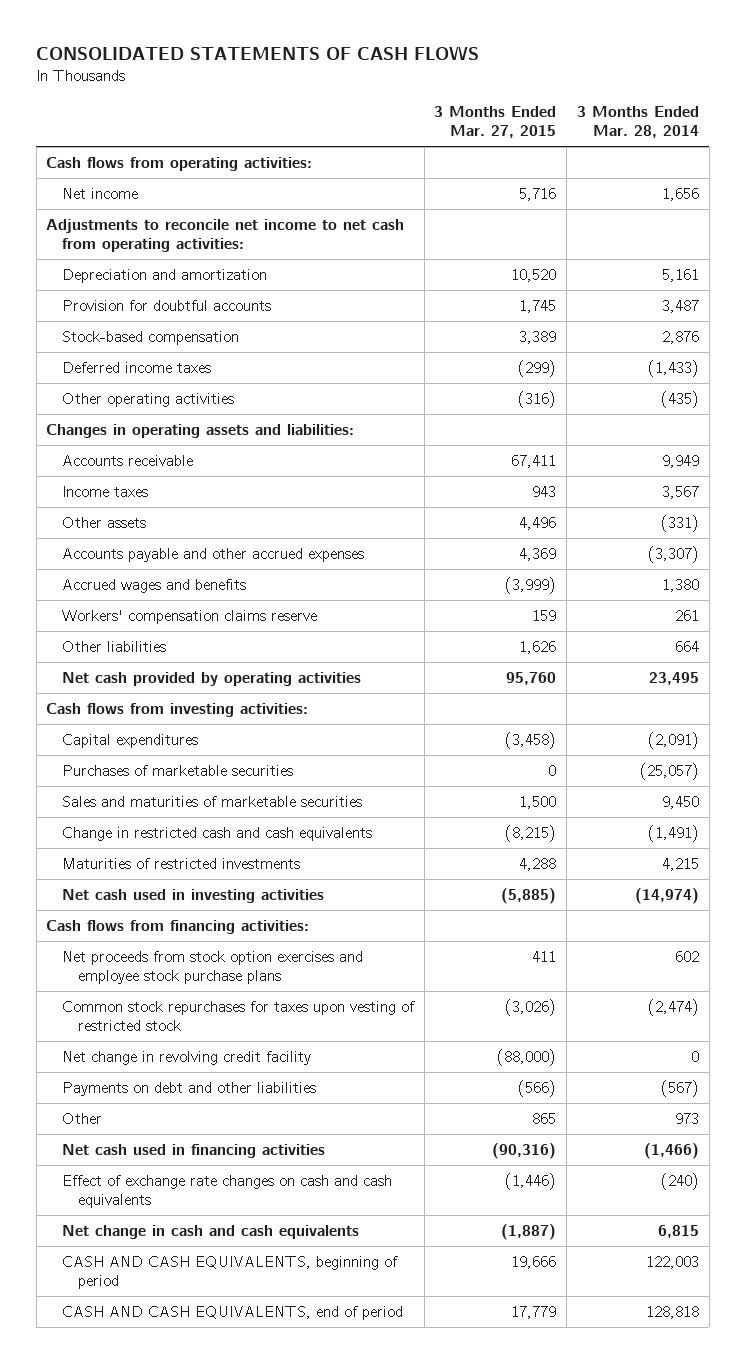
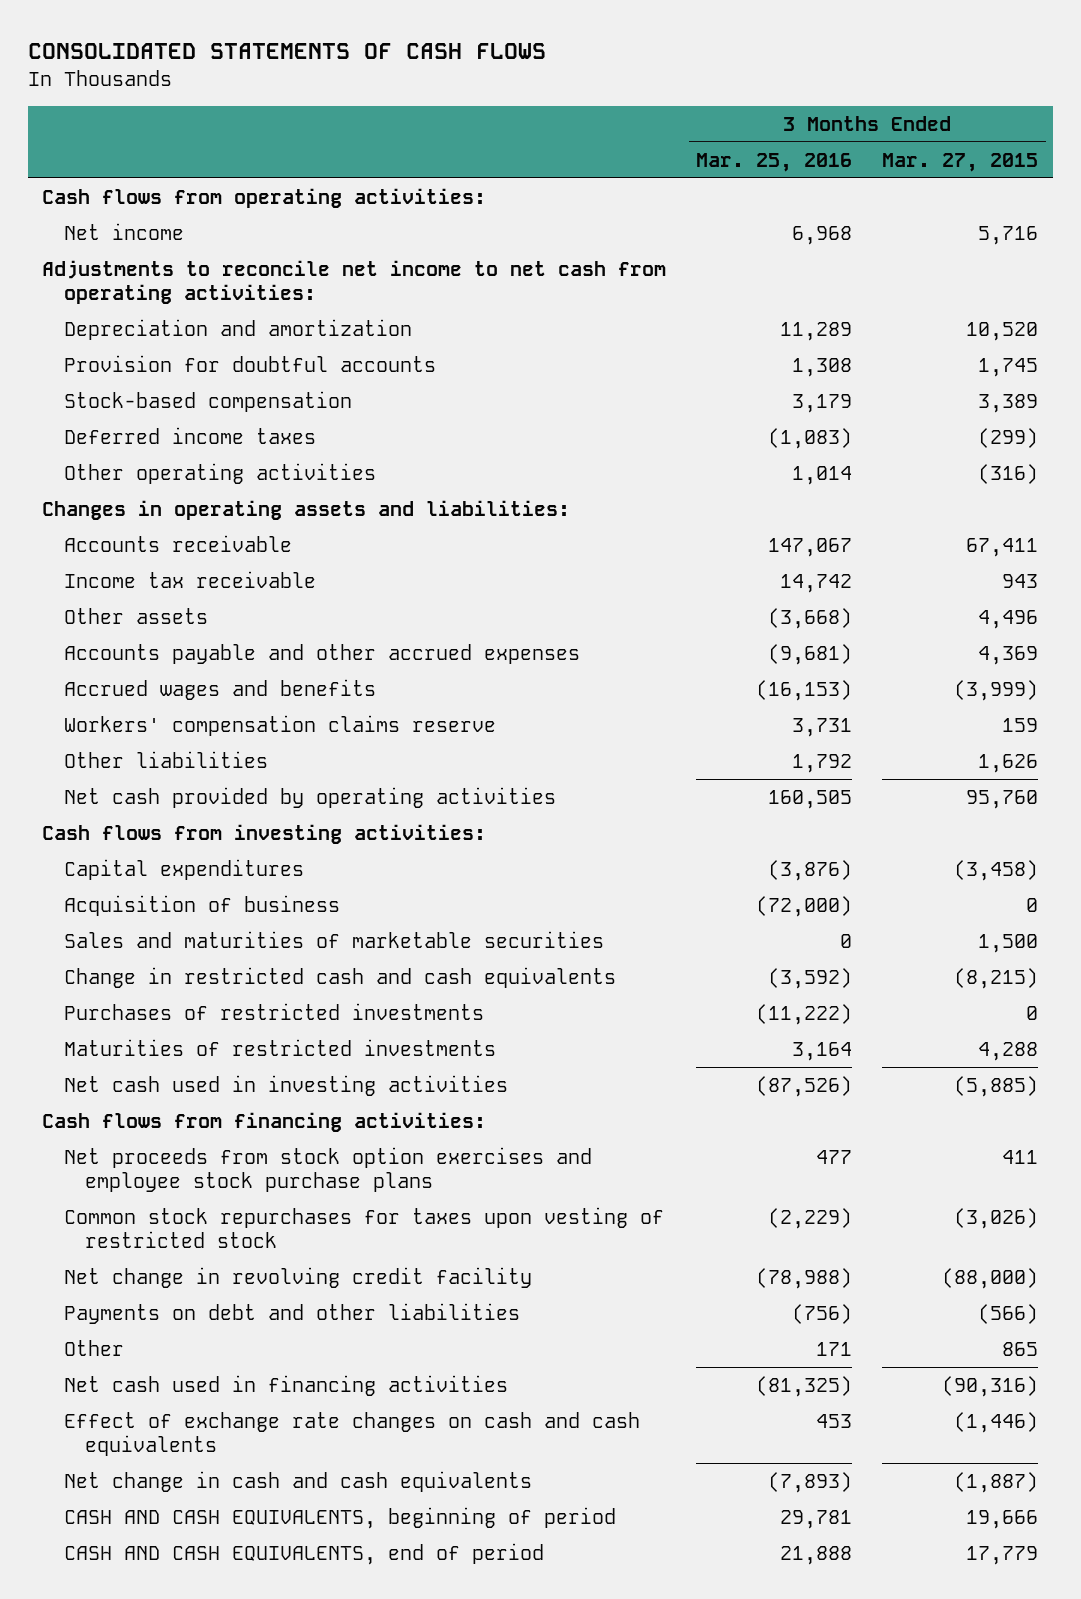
- | 3 Months Ended Mar. 27, 2015 | 3 Months Ended Mar. 28, 2014
+ | 3 Months Ended Mar. 25, 2016 | 3 Months Ended Mar. 27, 2015
- Income taxes | 943 | 3,567
+ Income tax receivable | 14,742 | 943
- Purchases of marketable securities | 0 | (25,057)
+ Acquisition of business | (72,000) | 0
+ Purchases of restricted investments | (11,222) | 0

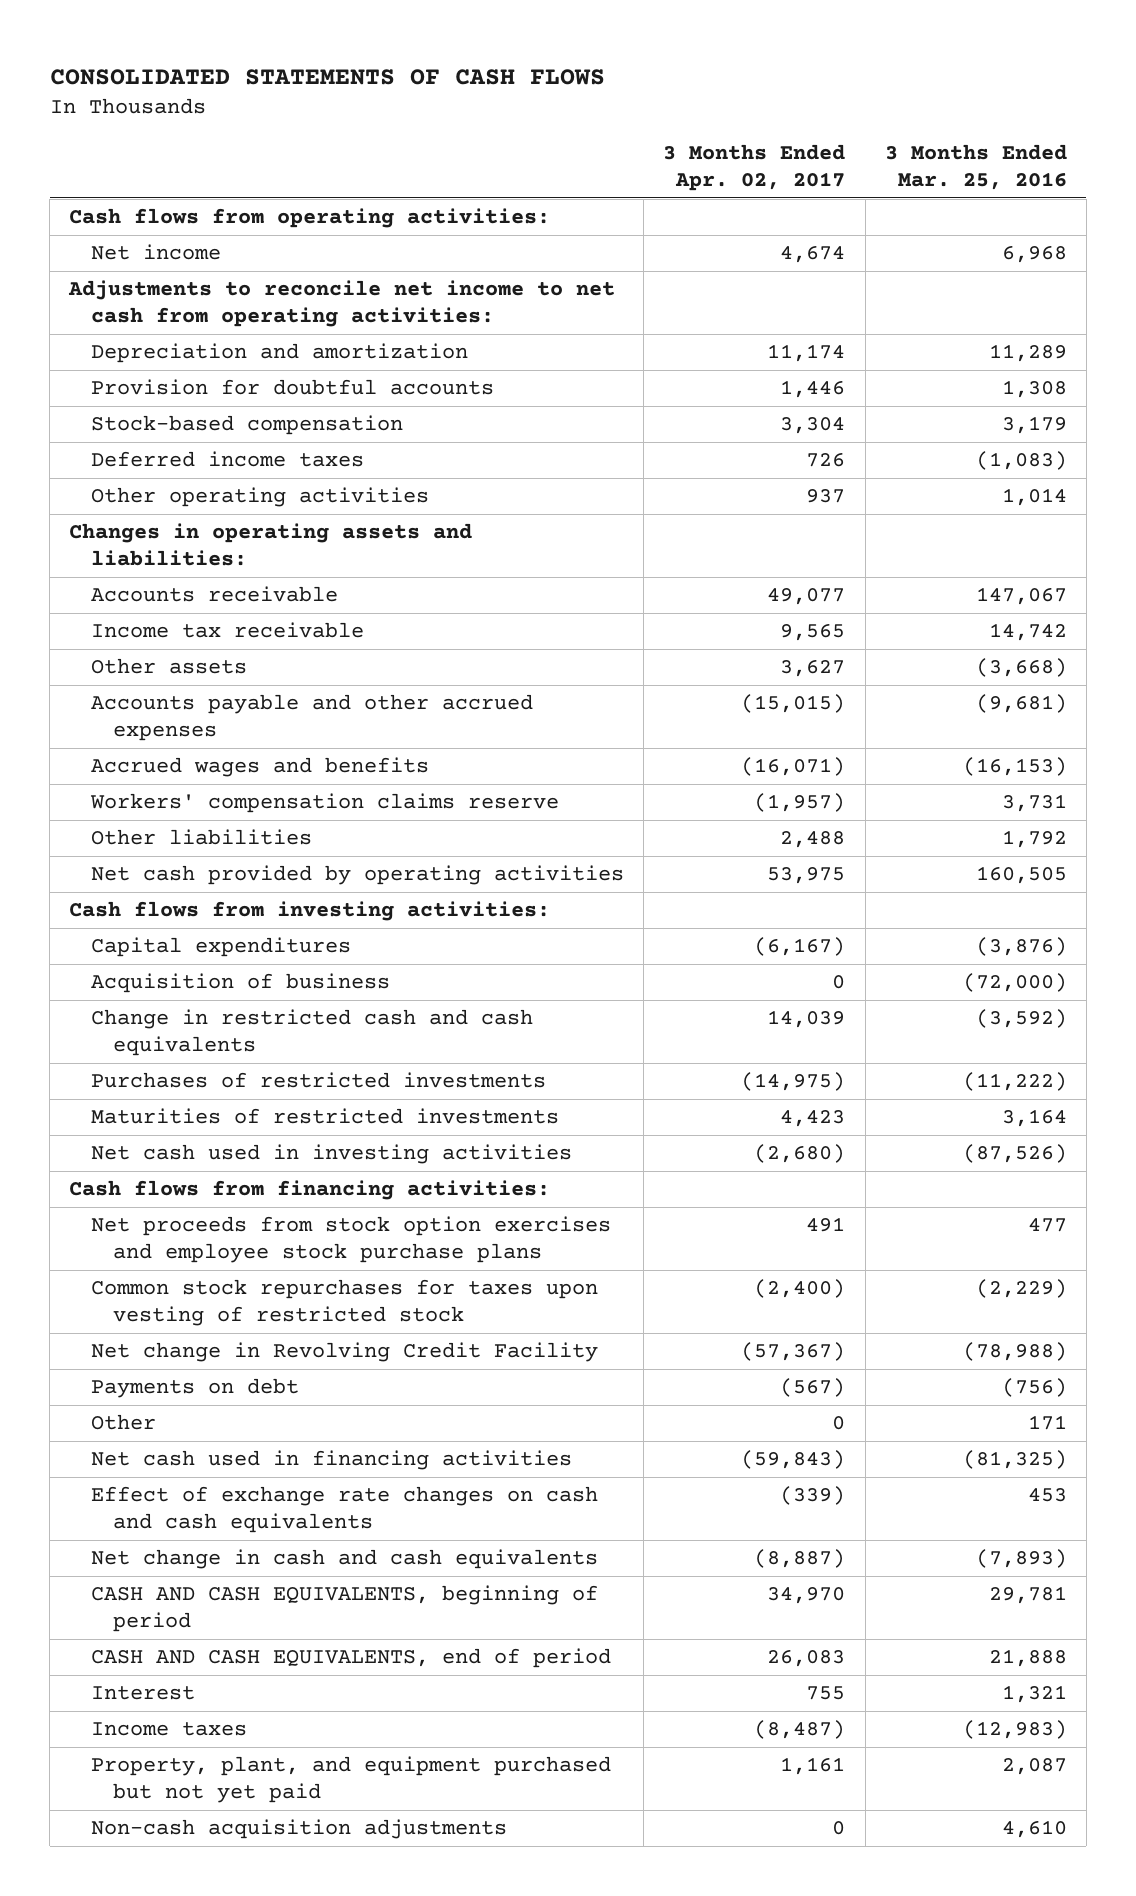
- | 3 Months Ended Mar. 25, 2016 | 3 Months Ended Mar. 27, 2015
+ | 3 Months Ended Apr. 02, 2017 | 3 Months Ended Mar. 25, 2016
- Sales and maturities of marketable securities | 0 | 1,500
- Net change in revolving credit facility | (78,988) | (88,000)
- Payments on debt and other liabilities | (756) | (566)
+ Net change in Revolving Credit Facility | (57,367) | (78,988)
+ Payments on debt | (567) | (756)
+ Interest | 755 | 1,321
+ Income taxes | (8,487) | (12,983)
+ Property, plant, and equipment purchased but not yet paid | 1,161 | 2,087
+ Non-cash acquisition adjustments | 0 | 4,610

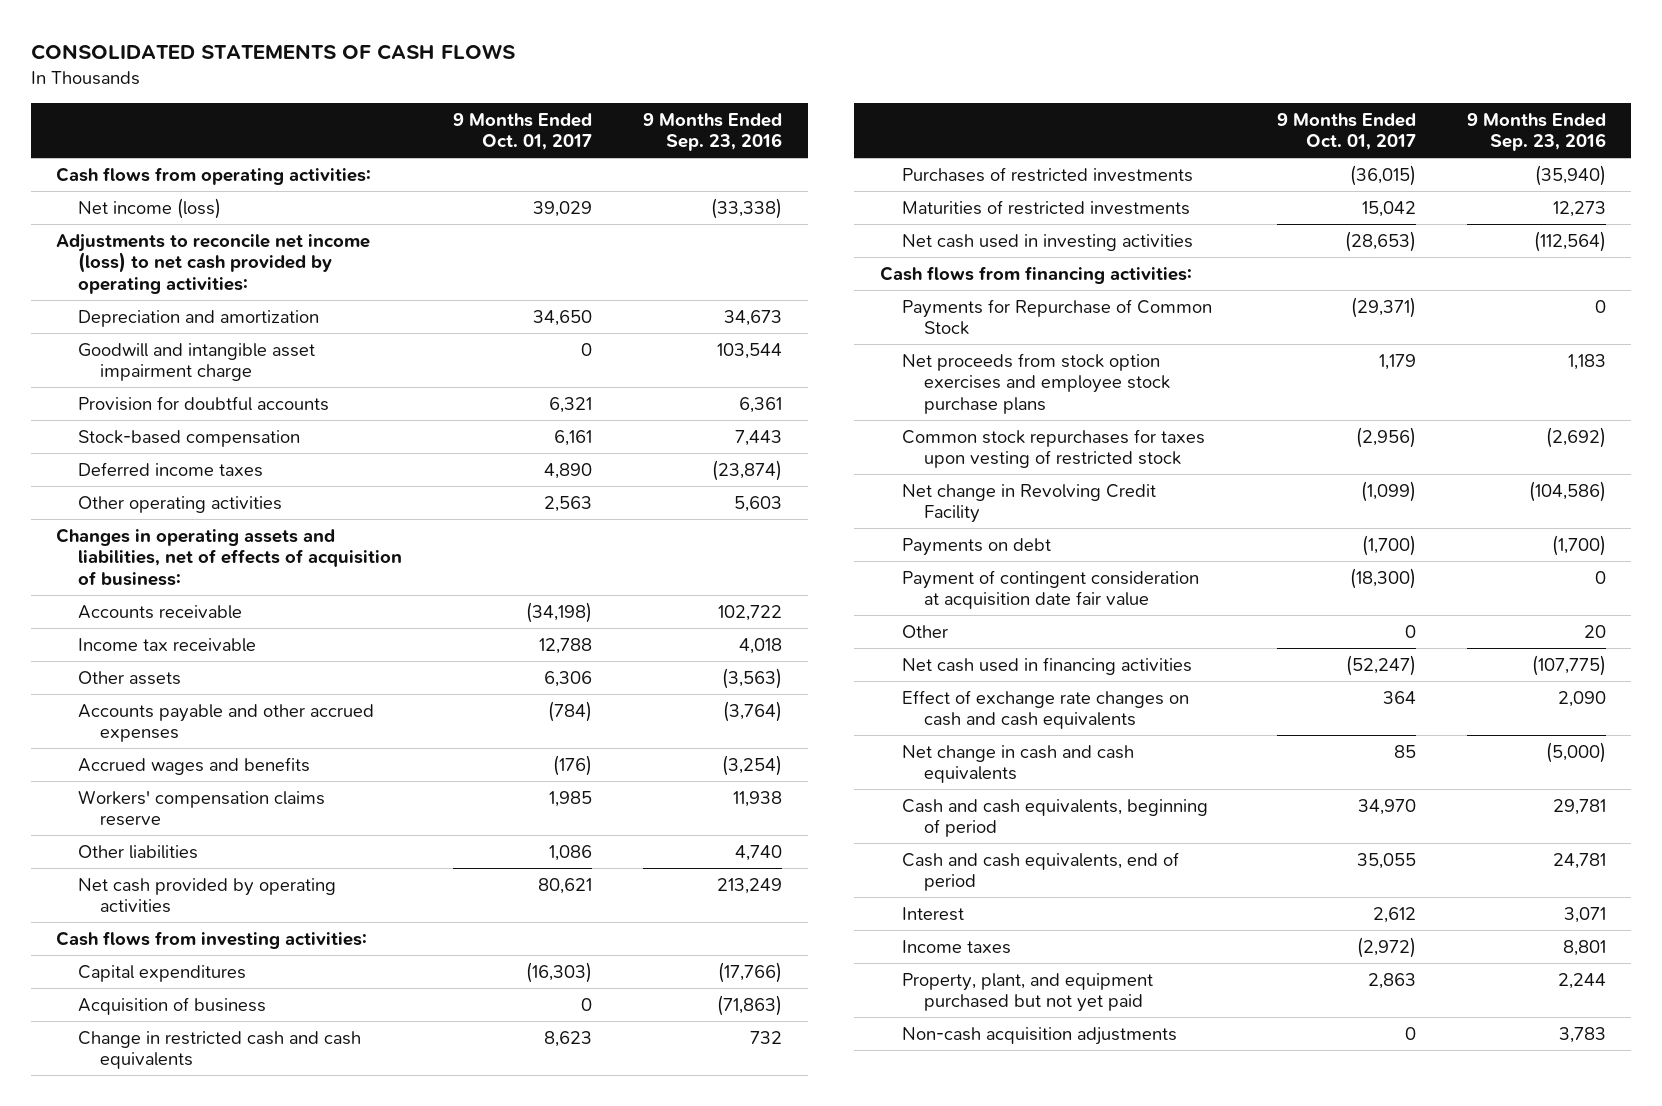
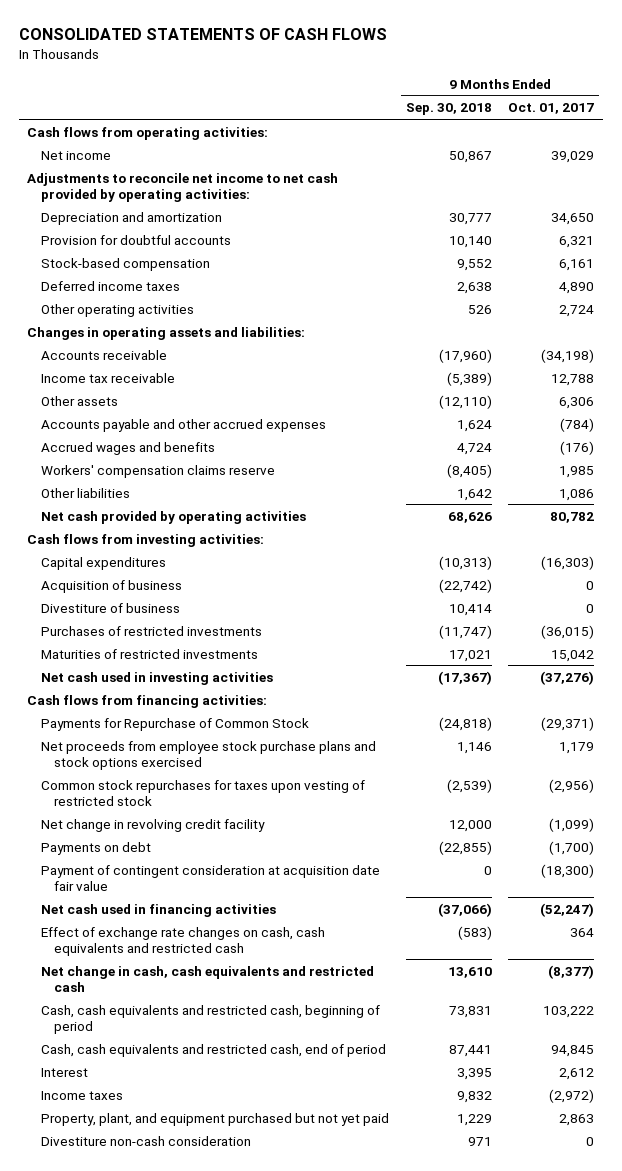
- | 9 Months Ended Oct. 01, 2017 | 9 Months Ended Sep. 23, 2016
+ | 9 Months Ended Sep. 30, 2018 | 9 Months Ended Oct. 01, 2017
- Net income (loss) | 39,029 | (33,338)
- Adjustments to reconcile net income (loss) to net cash provided by operating activities:
+ Net income | 50,867 | 39,029
+ Adjustments to reconcile net income to net cash provided by operating activities:
- Goodwill and intangible asset impairment charge | 0 | 103,544
- Other operating activities | 2,563 | 5,603
- Changes in operating assets and liabilities, net of effects of acquisition of business:
+ Other operating activities | 526 | 2,724
+ Changes in operating assets and liabilities:
- Net cash provided by operating activities | 80,621 | 213,249
+ Net cash provided by operating activities | 68,626 | 80,782
- Change in restricted cash and cash equivalents | 8,623 | 732
+ Divestiture of business | 10,414 | 0
- Net cash used in investing activities | (28,653) | (112,564)
+ Net cash used in investing activities | (17,367) | (37,276)
- Net proceeds from stock option exercises and employee stock purchase plans | 1,179 | 1,183
+ Net proceeds from employee stock purchase plans and stock options exercised | 1,146 | 1,179
- Net change in Revolving Credit Facility | (1,099) | (104,586)
+ Net change in revolving credit facility | 12,000 | (1,099)
- Other | 0 | 20
- Effect of exchange rate changes on cash and cash equivalents | 364 | 2,090
- Net change in cash and cash equivalents | 85 | (5,000)
- Cash and cash equivalents, beginning of period | 34,970 | 29,781
- Cash and cash equivalents, end of period | 35,055 | 24,781
+ Effect of exchange rate changes on cash, cash equivalents and restricted cash | (583) | 364
+ Net change in cash, cash equivalents and restricted cash | 13,610 | (8,377)
+ Cash, cash equivalents and restricted cash, beginning of period | 73,831 | 103,222
+ Cash, cash equivalents and restricted cash, end of period | 87,441 | 94,845
- Non-cash acquisition adjustments | 0 | 3,783
+ Divestiture non-cash consideration | 971 | 0

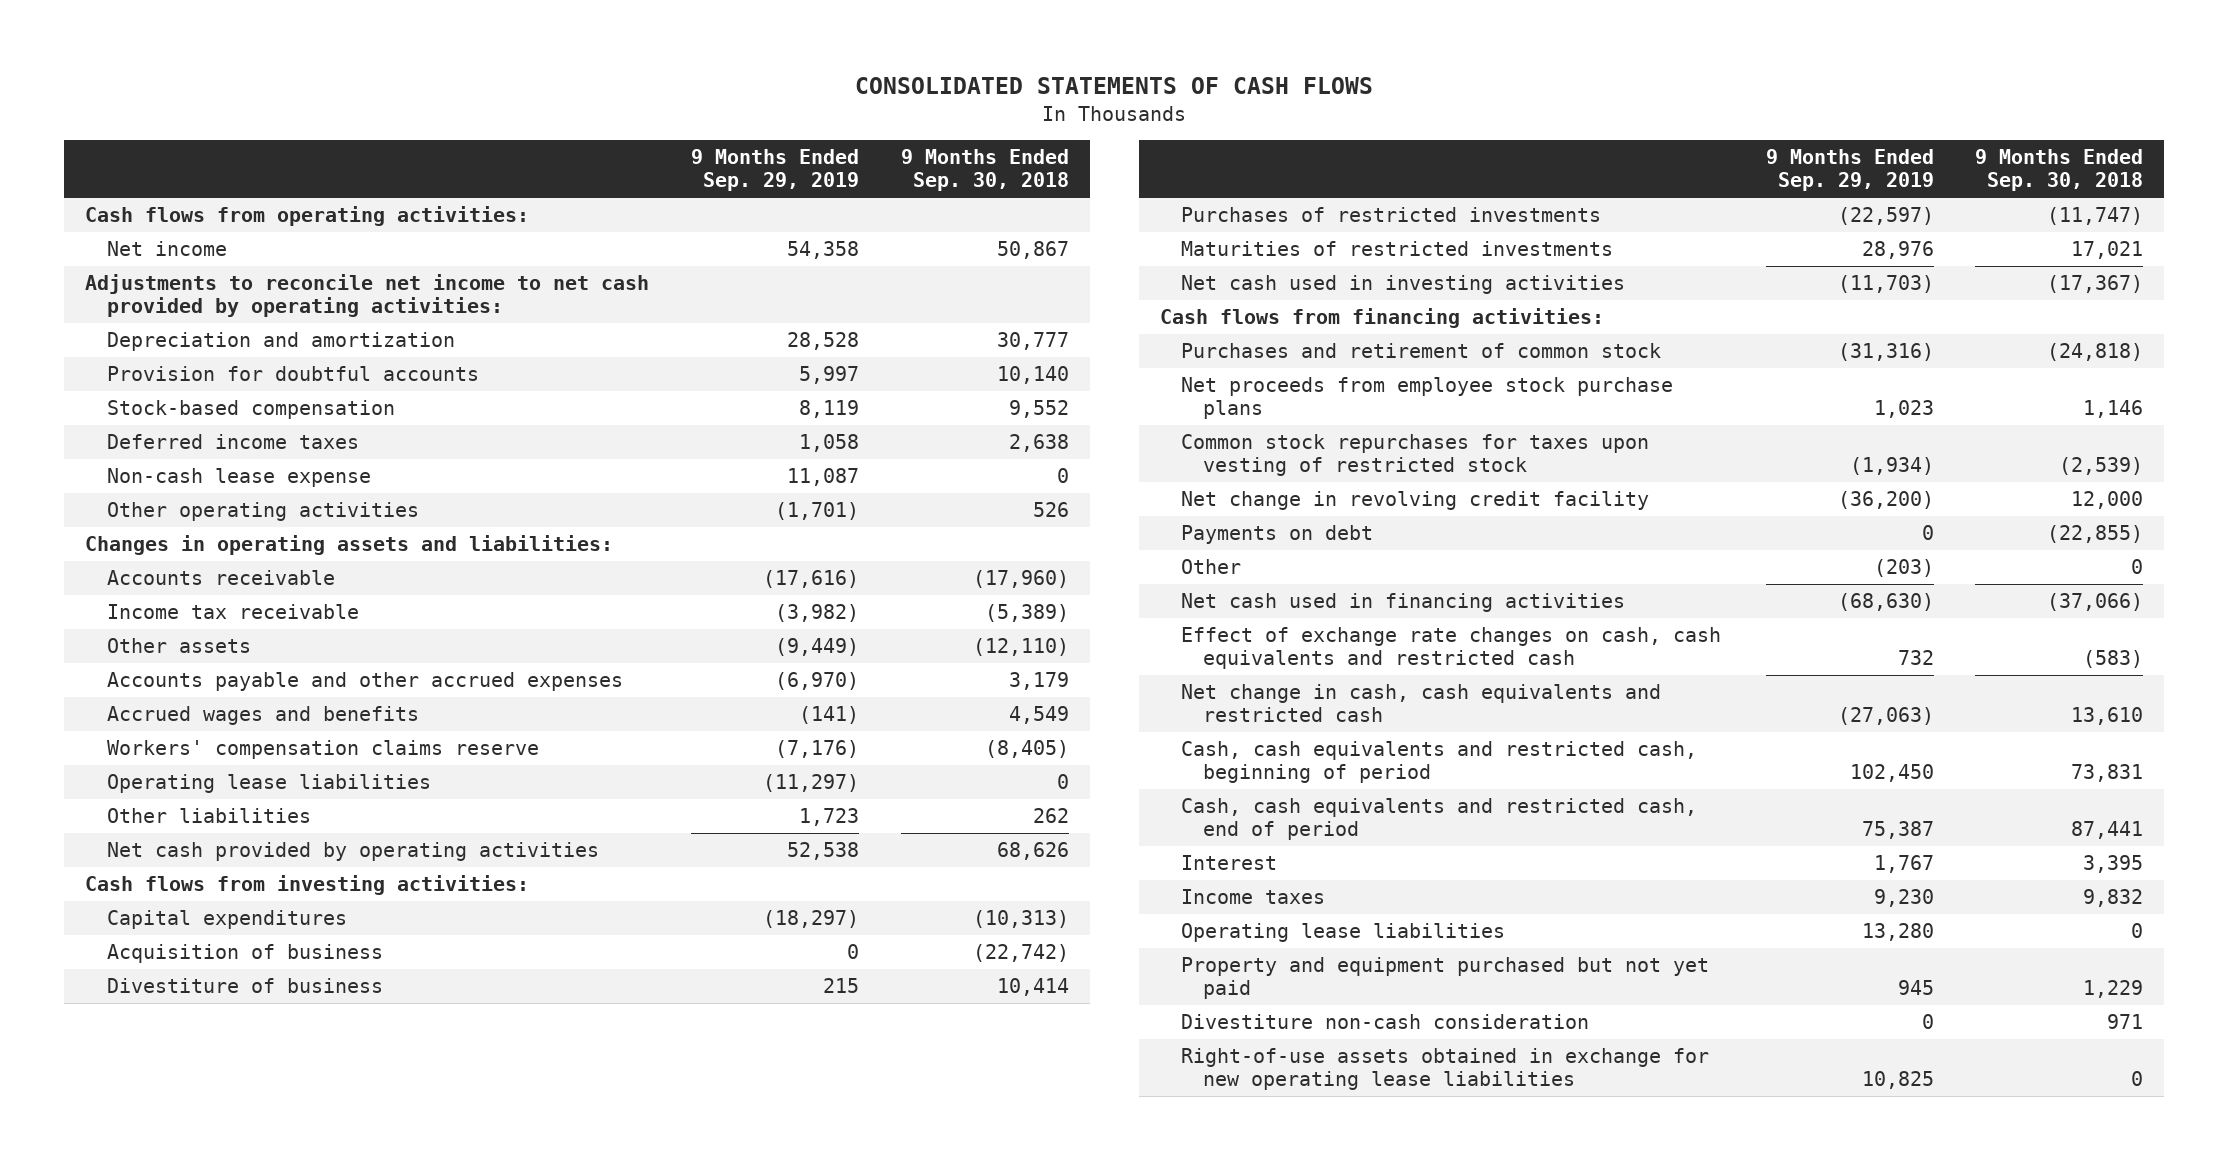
- | 9 Months Ended Sep. 30, 2018 | 9 Months Ended Oct. 01, 2017
+ | 9 Months Ended Sep. 29, 2019 | 9 Months Ended Sep. 30, 2018
+ Non-cash lease expense | 11,087 | 0
- Accounts payable and other accrued expenses | 1,624 | (784)
- Accrued wages and benefits | 4,724 | (176)
+ Accounts payable and other accrued expenses | (6,970) | 3,179
+ Accrued wages and benefits | (141) | 4,549
- Other liabilities | 1,642 | 1,086
+ Operating lease liabilities | (11,297) | 0
+ Other liabilities | 1,723 | 262
- Payments for Repurchase of Common Stock | (24,818) | (29,371)
- Net proceeds from employee stock purchase plans and stock options exercised | 1,146 | 1,179
+ Purchases and retirement of common stock | (31,316) | (24,818)
+ Net proceeds from employee stock purchase plans | 1,023 | 1,146
- Payment of contingent consideration at acquisition date fair value | 0 | (18,300)
+ Other | (203) | 0
- Property, plant, and equipment purchased but not yet paid | 1,229 | 2,863
+ Operating lease liabilities | 13,280 | 0
+ Property and equipment purchased but not yet paid | 945 | 1,229
+ Right-of-use assets obtained in exchange for new operating lease liabilities | 10,825 | 0

